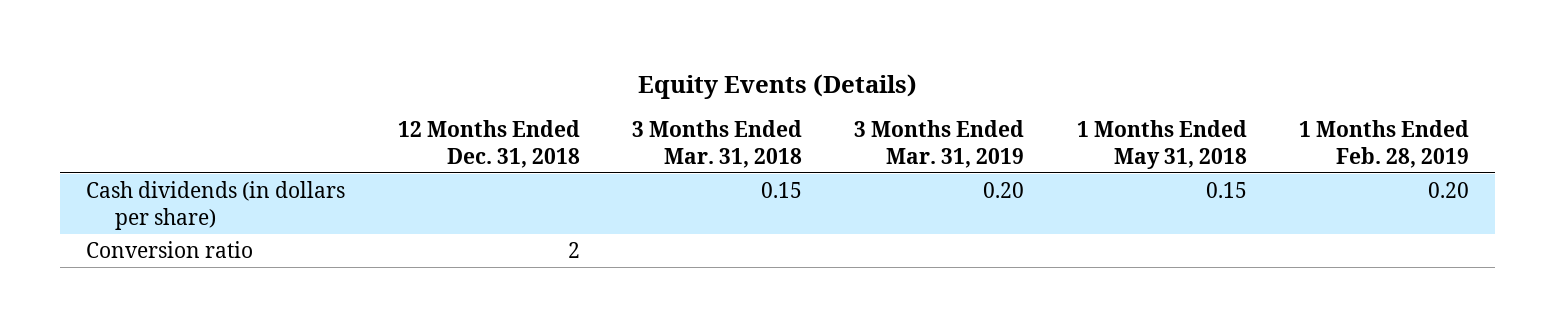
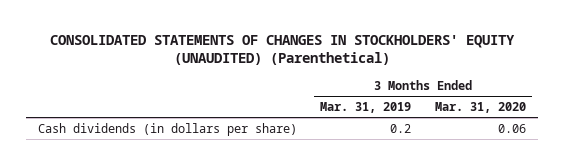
- Equity Events (Details)
+ CONSOLIDATED STATEMENTS OF CHANGES IN STOCKHOLDERS' EQUITY (UNAUDITED) (Parenthetical)
- | 12 Months Ended Dec. 31, 2018 | 3 Months Ended Mar. 31, 2018 | 3 Months Ended Mar. 31, 2019 | 1 Months Ended May 31, 2018 | 1 Months Ended Feb. 28, 2019
+ | 3 Months Ended Mar. 31, 2019 | 3 Months Ended Mar. 31, 2020
- Cash dividends (in dollars per share) | | 0.15 | 0.20 | 0.15 | 0.20
- Conversion ratio | 2 | | | |
+ Cash dividends (in dollars per share) | 0.2 | 0.06

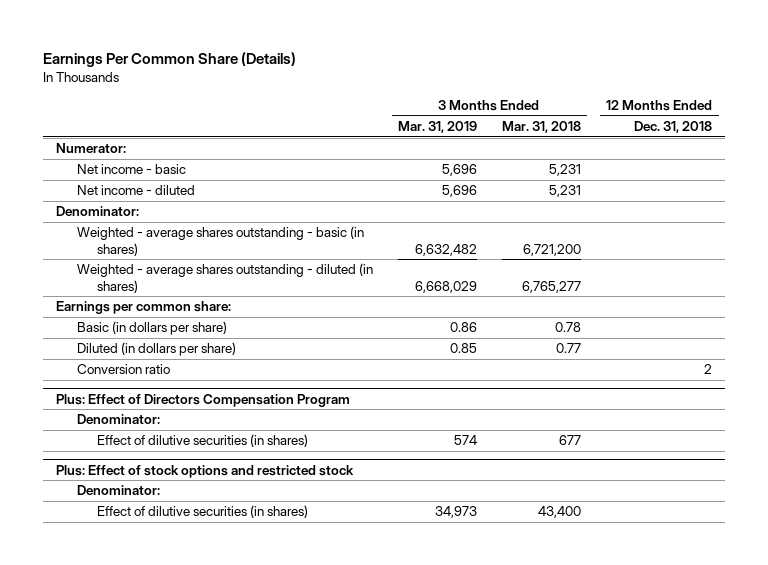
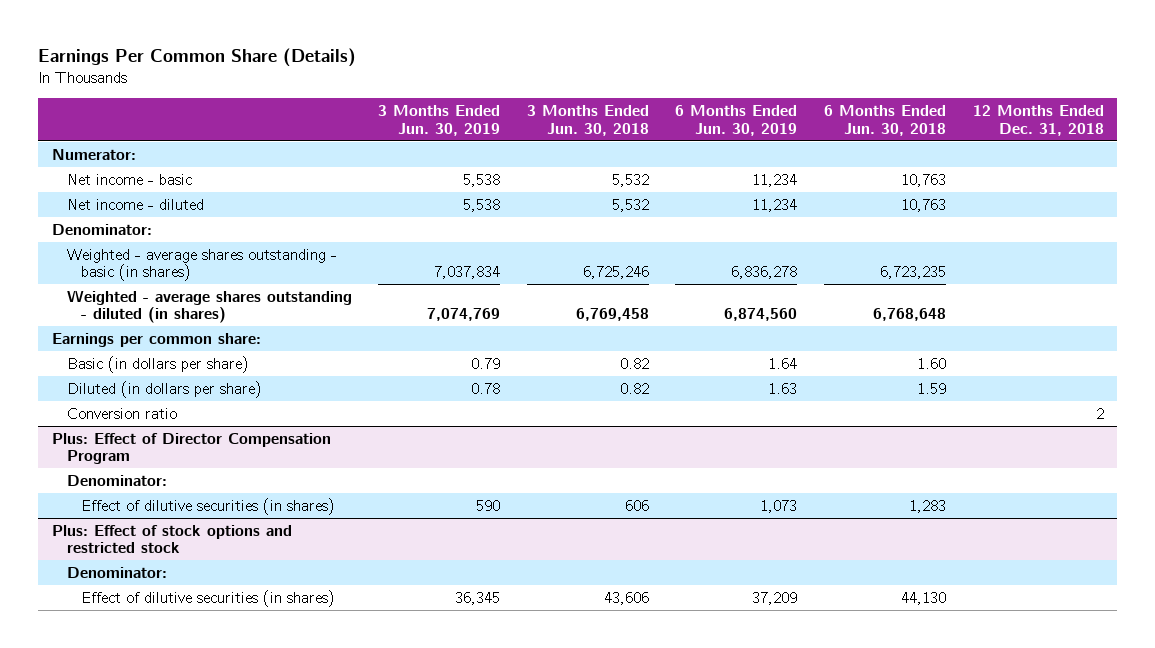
- | 3 Months Ended Mar. 31, 2019 | 3 Months Ended Mar. 31, 2018 | 12 Months Ended Dec. 31, 2018
+ | 3 Months Ended Jun. 30, 2019 | 3 Months Ended Jun. 30, 2018 | 6 Months Ended Jun. 30, 2019 | 6 Months Ended Jun. 30, 2018 | 12 Months Ended Dec. 31, 2018
- Plus: Effect of Directors Compensation Program
+ Plus: Effect of Director Compensation Program

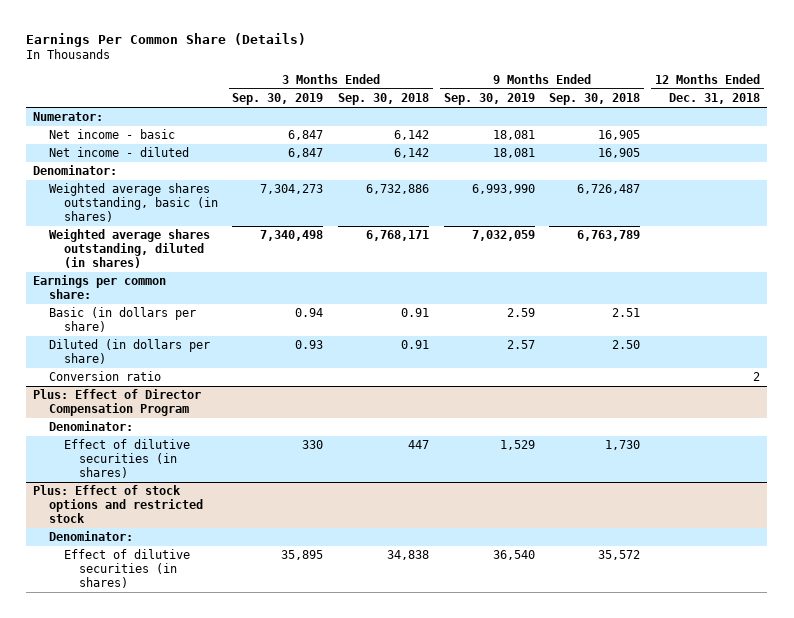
- | 3 Months Ended Jun. 30, 2019 | 3 Months Ended Jun. 30, 2018 | 6 Months Ended Jun. 30, 2019 | 6 Months Ended Jun. 30, 2018 | 12 Months Ended Dec. 31, 2018
+ | 3 Months Ended Sep. 30, 2019 | 3 Months Ended Sep. 30, 2018 | 9 Months Ended Sep. 30, 2019 | 9 Months Ended Sep. 30, 2018 | 12 Months Ended Dec. 31, 2018
- Weighted - average shares outstanding - basic (in shares) | 7,037,834 | 6,725,246 | 6,836,278 | 6,723,235 |
- Weighted - average shares outstanding - diluted (in shares) | 7,074,769 | 6,769,458 | 6,874,560 | 6,768,648 |
+ Weighted average shares outstanding, basic (in shares) | 7,304,273 | 6,732,886 | 6,993,990 | 6,726,487 |
+ Weighted average shares outstanding, diluted (in shares) | 7,340,498 | 6,768,171 | 7,032,059 | 6,763,789 |

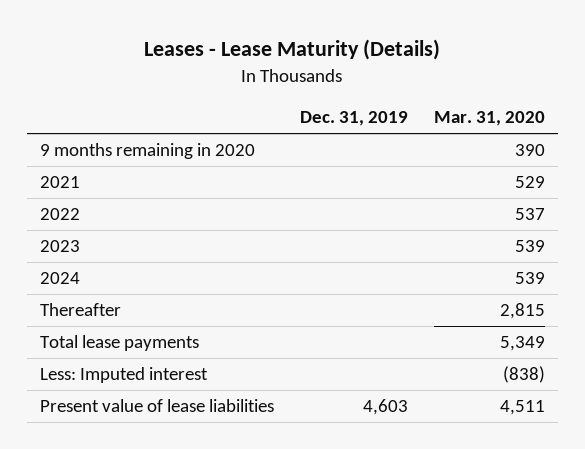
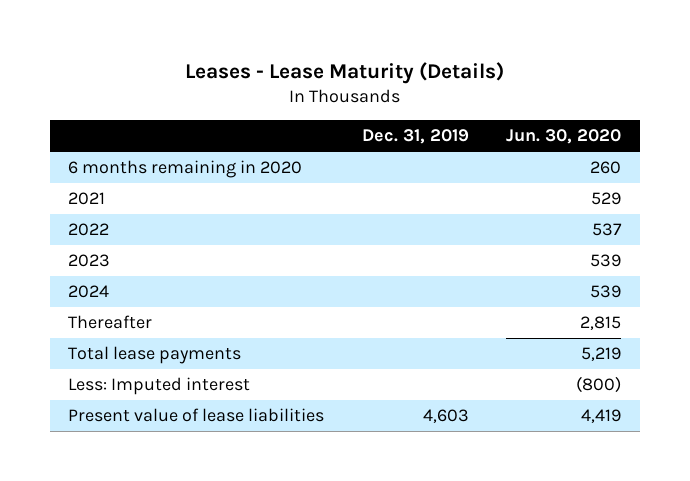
- | Dec. 31, 2019 | Mar. 31, 2020
+ | Dec. 31, 2019 | Jun. 30, 2020
- 9 months remaining in 2020 | | 390
+ 6 months remaining in 2020 | | 260

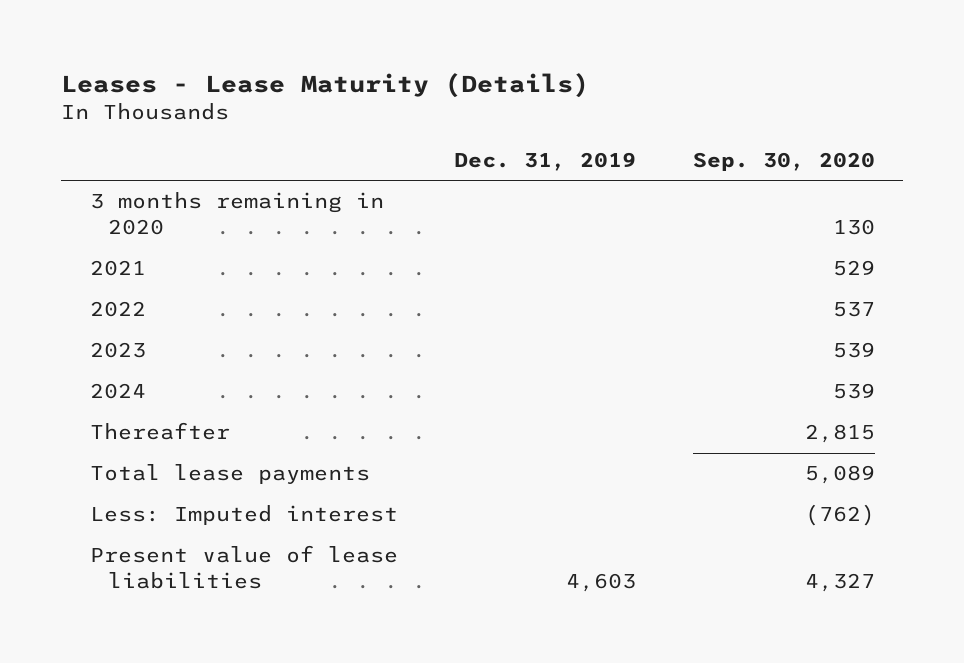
- | Dec. 31, 2019 | Jun. 30, 2020
+ | Dec. 31, 2019 | Sep. 30, 2020
- 6 months remaining in 2020 | | 260
+ 3 months remaining in 2020 | | 130

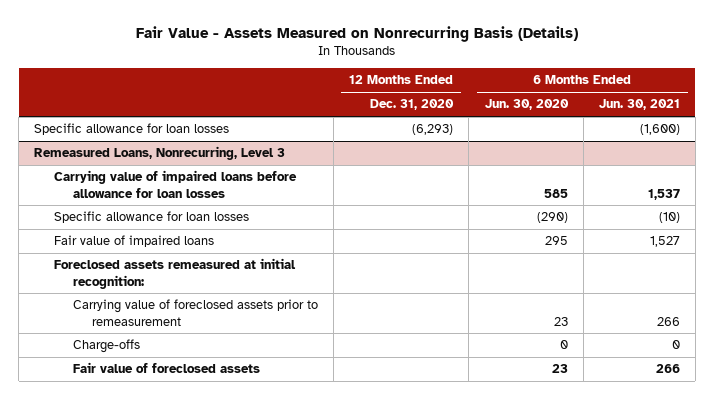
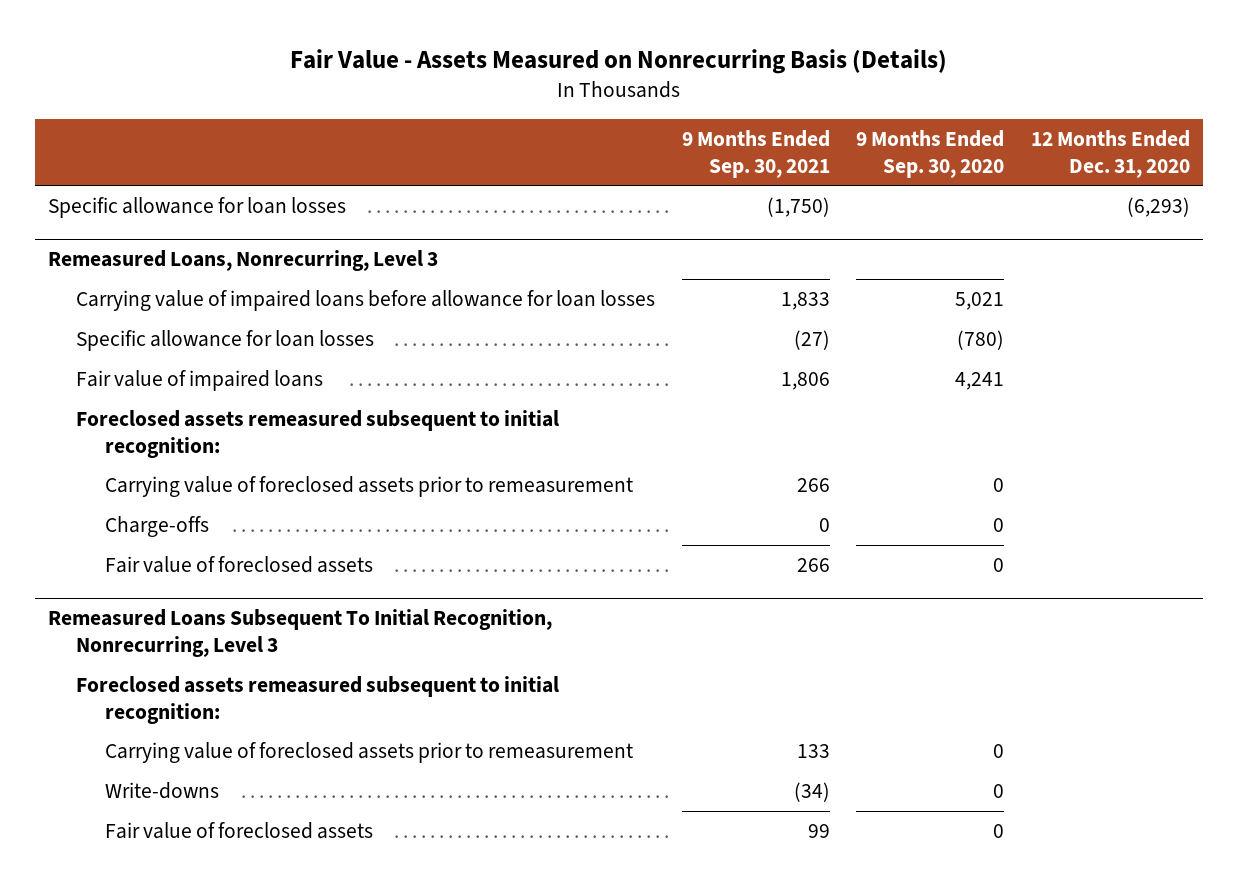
- | 12 Months Ended Dec. 31, 2020 | 6 Months Ended Jun. 30, 2020 | 6 Months Ended Jun. 30, 2021
+ | 9 Months Ended Sep. 30, 2021 | 9 Months Ended Sep. 30, 2020 | 12 Months Ended Dec. 31, 2020
@ Remeasured Loans, Nonrecurring, Level 3
- Foreclosed assets remeasured at initial recognition:
+ Foreclosed assets remeasured subsequent to initial recognition:
+ Remeasured Loans Subsequent To Initial Recognition, Nonrecurring, Level 3
+ Foreclosed assets remeasured subsequent to initial recognition:
+ Carrying value of foreclosed assets prior to remeasurement | 133 | 0 |
+ Write-downs | (34) | 0 |
+ Fair value of foreclosed assets | 99 | 0 |

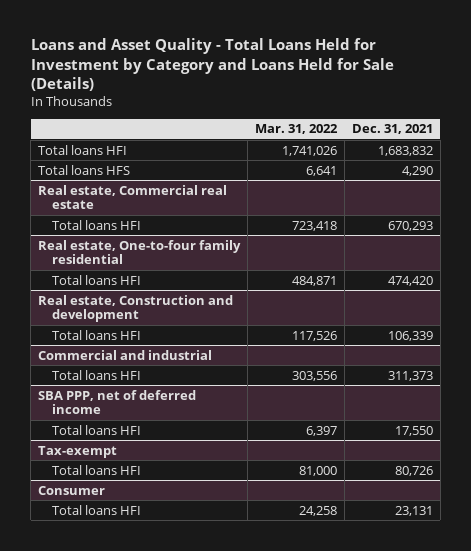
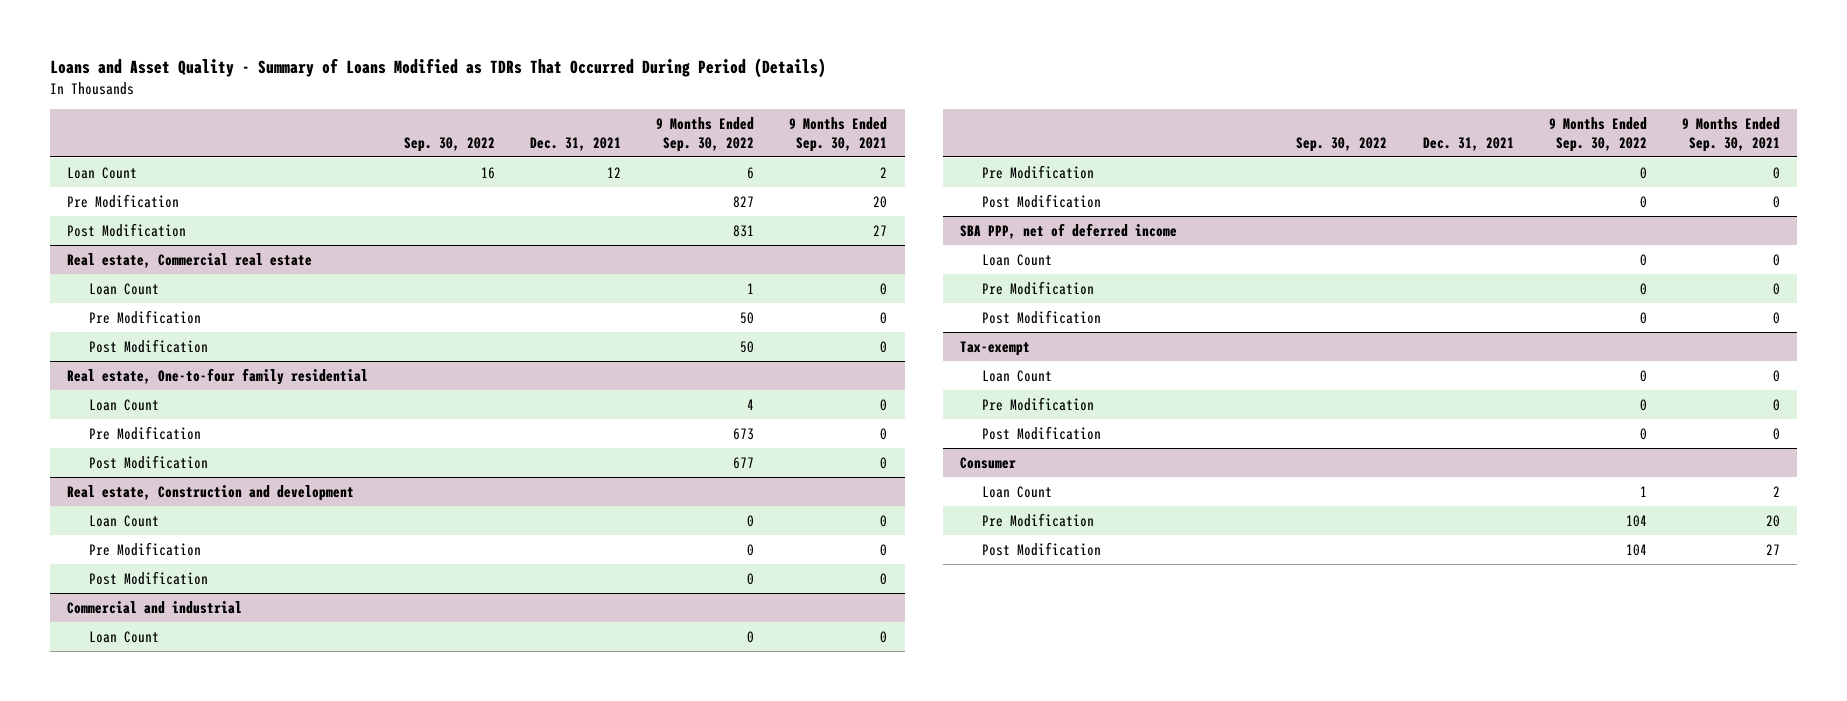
- Loans and Asset Quality - Total Loans Held for Investment by Category and Loans Held for Sale (Details)
+ Loans and Asset Quality - Summary of Loans Modified as TDRs That Occurred During Period (Details)
- | Mar. 31, 2022 | Dec. 31, 2021
+ | Sep. 30, 2022 | Dec. 31, 2021 | 9 Months Ended Sep. 30, 2022 | 9 Months Ended Sep. 30, 2021
- Total loans HFI | 1,741,026 | 1,683,832
- Total loans HFS | 6,641 | 4,290
+ Loan Count | 16 | 12 | 6 | 2
+ Pre Modification | | | 827 | 20
+ Post Modification | | | 831 | 27
@ Real estate, Commercial real estate
- Total loans HFI | 723,418 | 670,293
+ Loan Count | | | 1 | 0
+ Pre Modification | | | 50 | 0
+ Post Modification | | | 50 | 0
@ Real estate, One-to-four family residential
- Total loans HFI | 484,871 | 474,420
+ Loan Count | | | 4 | 0
+ Pre Modification | | | 673 | 0
+ Post Modification | | | 677 | 0
@ Real estate, Construction and development
- Total loans HFI | 117,526 | 106,339
+ Loan Count | | | 0 | 0
+ Pre Modification | | | 0 | 0
+ Post Modification | | | 0 | 0
@ Commercial and industrial
- Total loans HFI | 303,556 | 311,373
+ Loan Count | | | 0 | 0
+ Pre Modification | | | 0 | 0
+ Post Modification | | | 0 | 0
@ SBA PPP, net of deferred income
- Total loans HFI | 6,397 | 17,550
+ Loan Count | | | 0 | 0
+ Pre Modification | | | 0 | 0
+ Post Modification | | | 0 | 0
@ Tax-exempt
- Total loans HFI | 81,000 | 80,726
+ Loan Count | | | 0 | 0
+ Pre Modification | | | 0 | 0
+ Post Modification | | | 0 | 0
@ Consumer
- Total loans HFI | 24,258 | 23,131
+ Loan Count | | | 1 | 2
+ Pre Modification | | | 104 | 20
+ Post Modification | | | 104 | 27

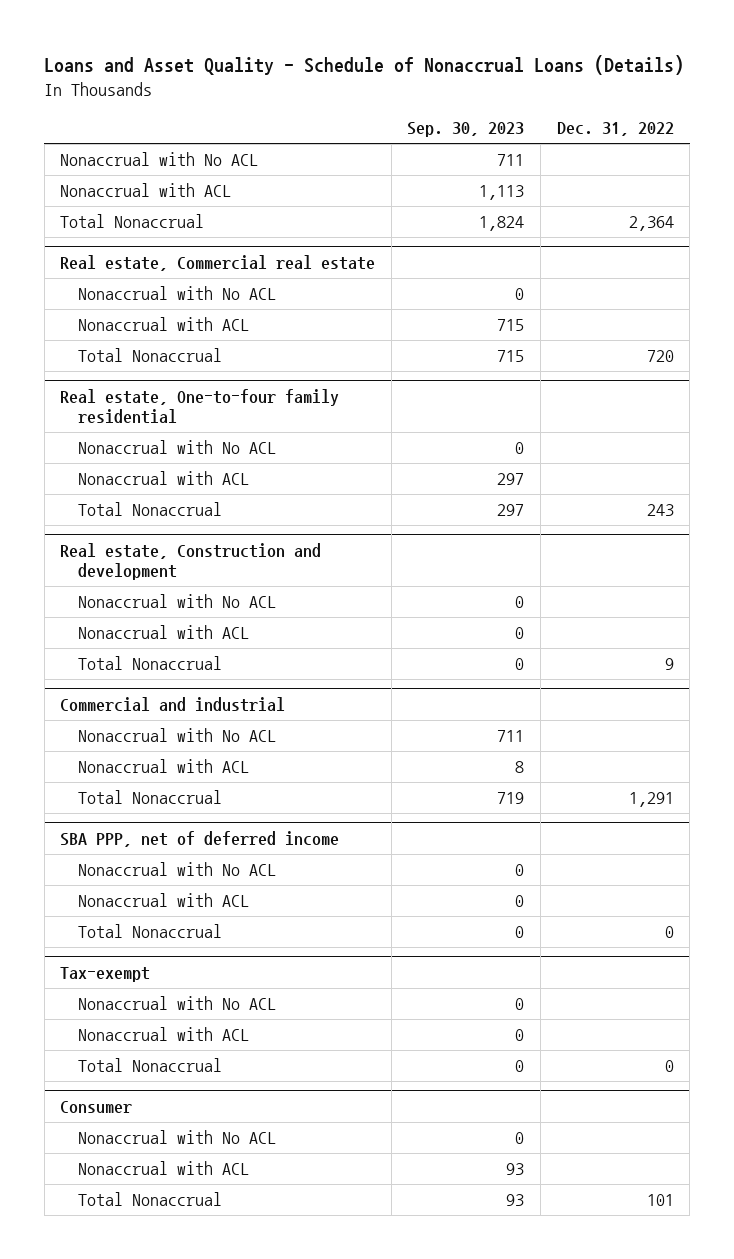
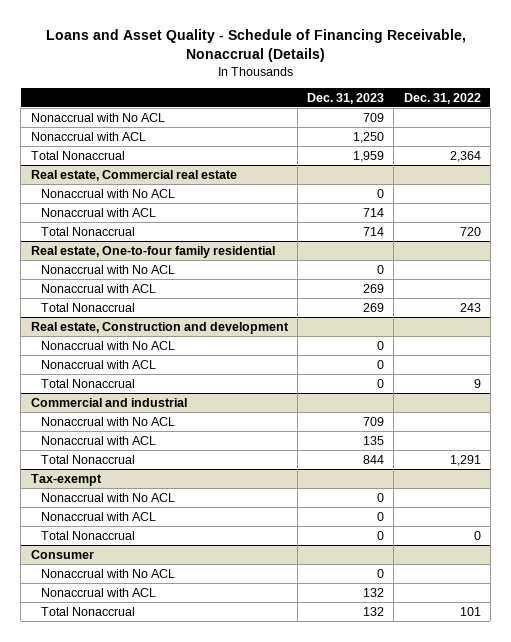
- Loans and Asset Quality - Schedule of Nonaccrual Loans (Details)
+ Loans and Asset Quality - Schedule of Financing Receivable, Nonaccrual (Details)
- | Sep. 30, 2023 | Dec. 31, 2022
+ | Dec. 31, 2023 | Dec. 31, 2022
- SBA PPP, net of deferred income
- Nonaccrual with No ACL | 0 |
- Nonaccrual with ACL | 0 |
- Total Nonaccrual | 0 | 0

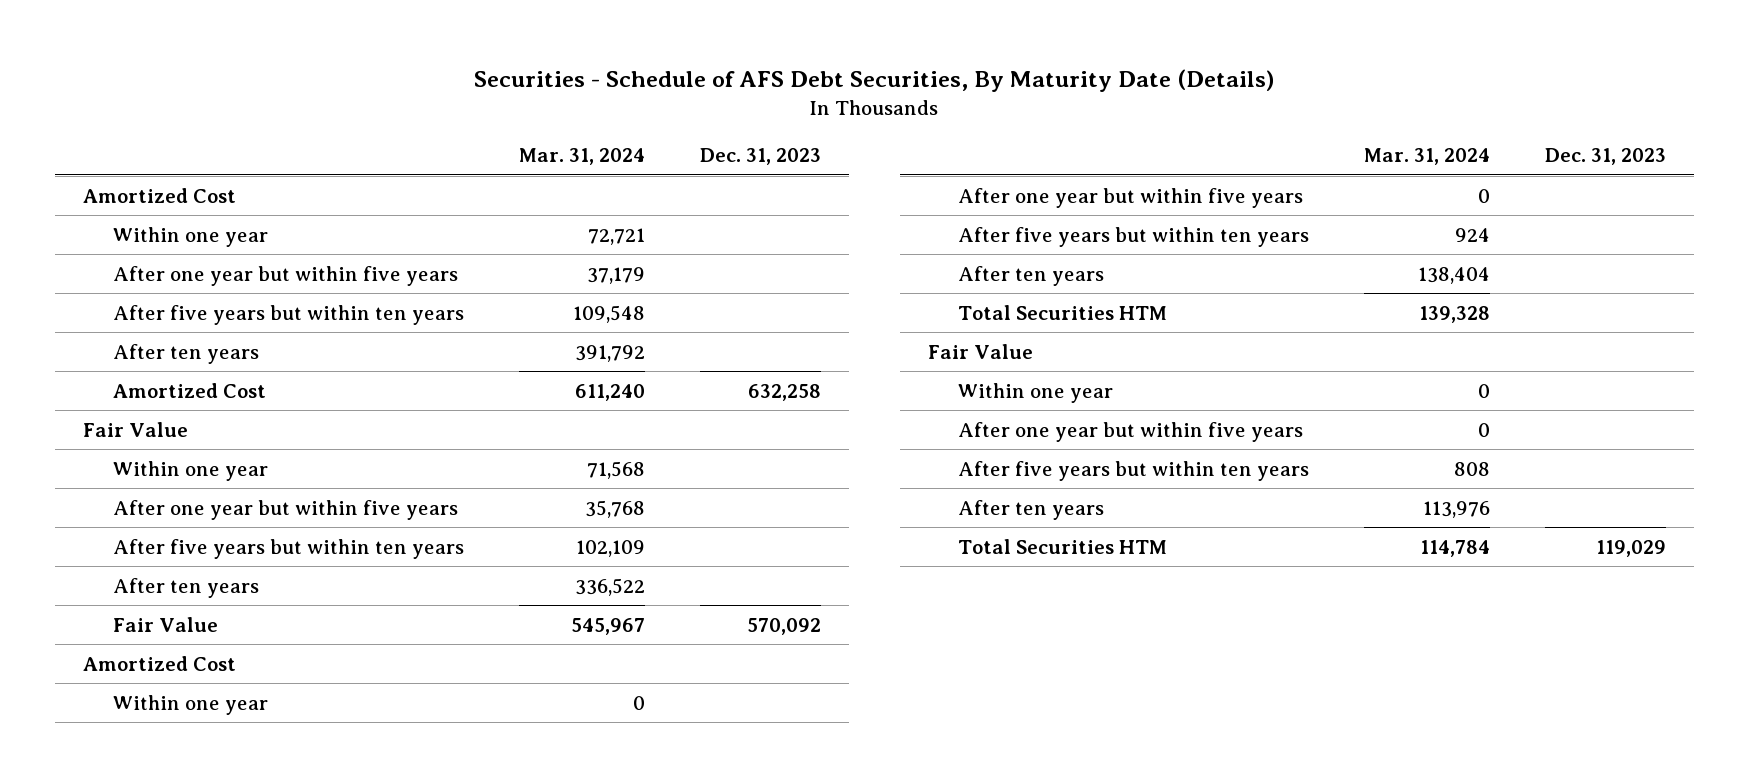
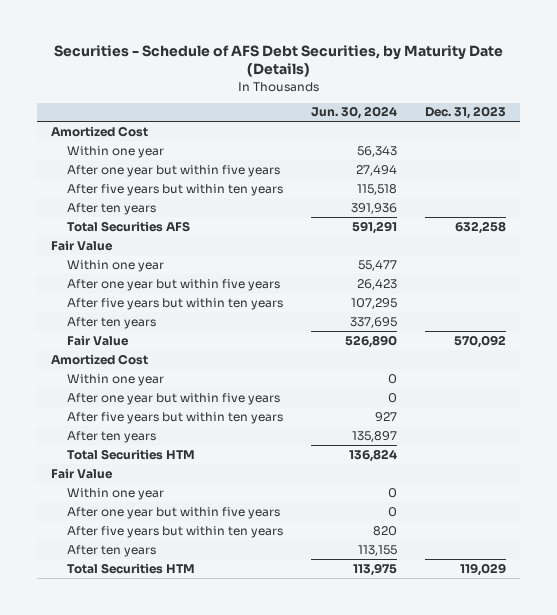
- Securities - Schedule of AFS Debt Securities, By Maturity Date (Details)
+ Securities - Schedule of AFS Debt Securities, by Maturity Date (Details)
- | Mar. 31, 2024 | Dec. 31, 2023
+ | Jun. 30, 2024 | Dec. 31, 2023
- Amortized Cost | 611,240 | 632,258
+ Total Securities AFS | 591,291 | 632,258

